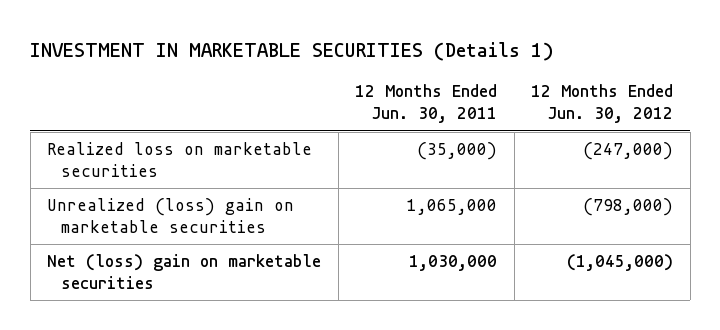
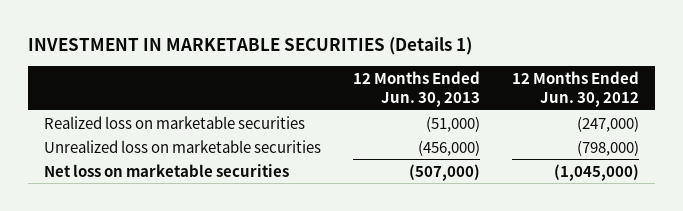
- | 12 Months Ended Jun. 30, 2011 | 12 Months Ended Jun. 30, 2012
+ | 12 Months Ended Jun. 30, 2013 | 12 Months Ended Jun. 30, 2012
- Unrealized (loss) gain on marketable securities | 1,065,000 | (798,000)
- Net (loss) gain on marketable securities | 1,030,000 | (1,045,000)
+ Unrealized loss on marketable securities | (456,000) | (798,000)
+ Net loss on marketable securities | (507,000) | (1,045,000)

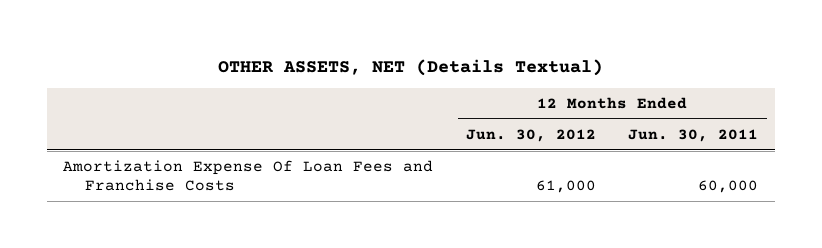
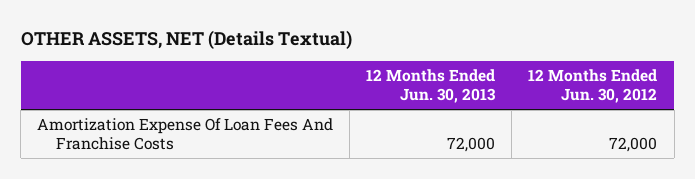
- | 12 Months Ended Jun. 30, 2012 | 12 Months Ended Jun. 30, 2011
+ | 12 Months Ended Jun. 30, 2013 | 12 Months Ended Jun. 30, 2012
- Amortization Expense Of Loan Fees and Franchise Costs | 61,000 | 60,000
+ Amortization Expense Of Loan Fees And Franchise Costs | 72,000 | 72,000

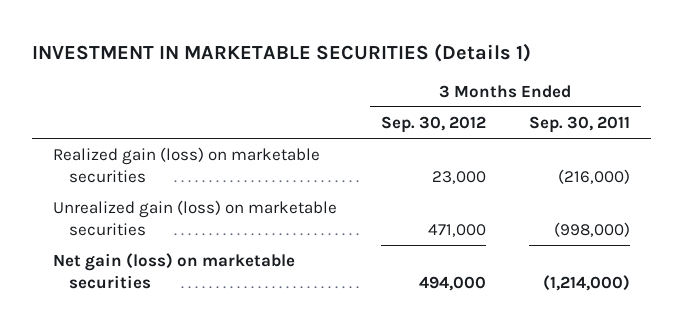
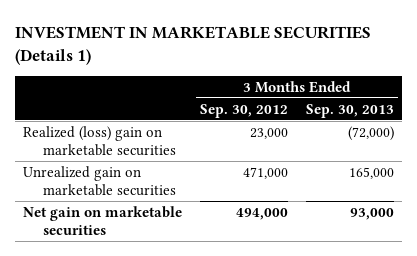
- | 3 Months Ended Sep. 30, 2012 | 3 Months Ended Sep. 30, 2011
+ | 3 Months Ended Sep. 30, 2012 | 3 Months Ended Sep. 30, 2013
- Realized gain (loss) on marketable securities | 23,000 | (216,000)
- Unrealized gain (loss) on marketable securities | 471,000 | (998,000)
- Net gain (loss) on marketable securities | 494,000 | (1,214,000)
+ Realized (loss) gain on marketable securities | 23,000 | (72,000)
+ Unrealized gain on marketable securities | 471,000 | 165,000
+ Net gain on marketable securities | 494,000 | 93,000

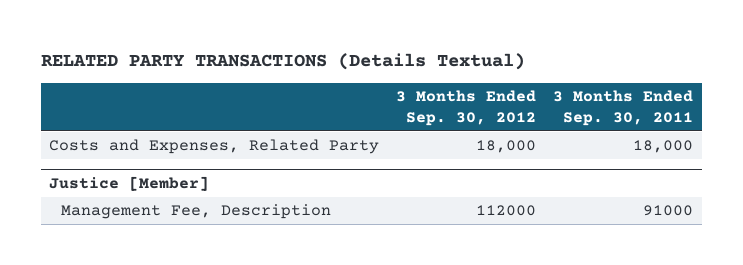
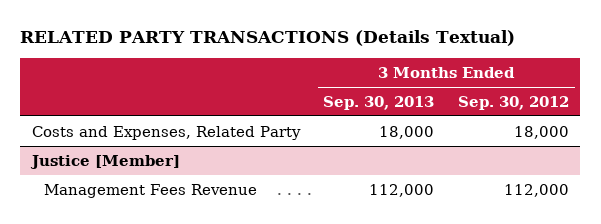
- | 3 Months Ended Sep. 30, 2012 | 3 Months Ended Sep. 30, 2011
+ | 3 Months Ended Sep. 30, 2013 | 3 Months Ended Sep. 30, 2012
@ Justice [Member]
- Management Fee, Description | 112000 | 91000
+ Management Fees Revenue | 112,000 | 112,000

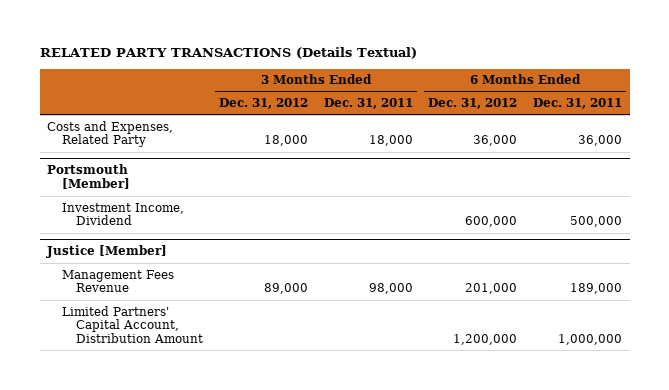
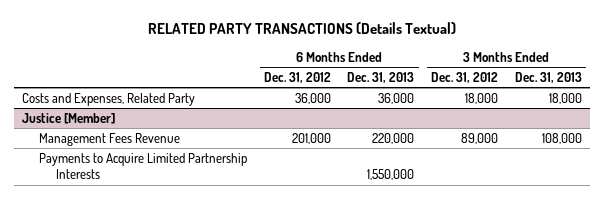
- | 3 Months Ended Dec. 31, 2012 | 3 Months Ended Dec. 31, 2011 | 6 Months Ended Dec. 31, 2012 | 6 Months Ended Dec. 31, 2011
+ | 6 Months Ended Dec. 31, 2012 | 6 Months Ended Dec. 31, 2013 | 3 Months Ended Dec. 31, 2012 | 3 Months Ended Dec. 31, 2013
- Portsmouth [Member]
- Investment Income, Dividend | | | 600,000 | 500,000
@ Justice [Member]
- Limited Partners' Capital Account, Distribution Amount | | | 1,200,000 | 1,000,000
+ Payments to Acquire Limited Partnership Interests | | 1,550,000 | |

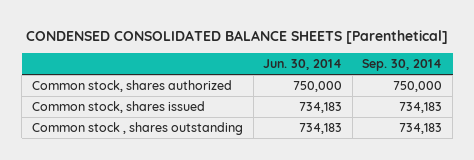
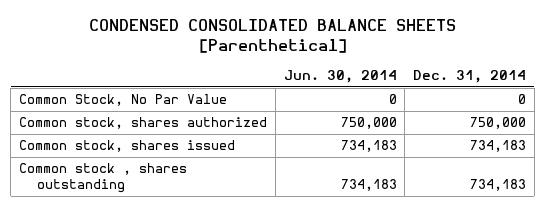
- | Jun. 30, 2014 | Sep. 30, 2014
+ | Jun. 30, 2014 | Dec. 31, 2014
+ Common Stock, No Par Value | 0 | 0

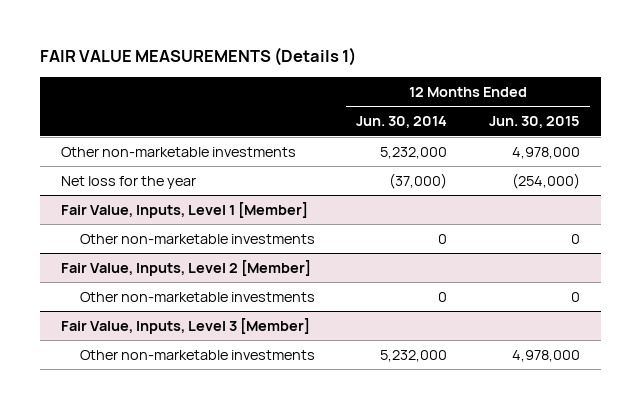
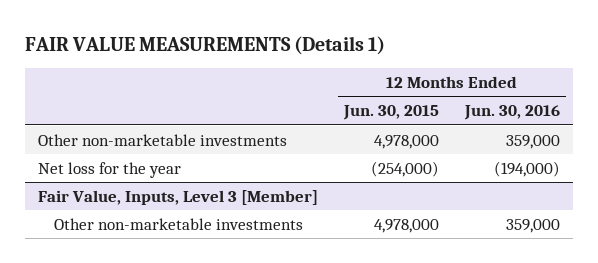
- | 12 Months Ended Jun. 30, 2014 | 12 Months Ended Jun. 30, 2015
+ | 12 Months Ended Jun. 30, 2015 | 12 Months Ended Jun. 30, 2016
- Fair Value, Inputs, Level 1 [Member]
- Other non-marketable investments | 0 | 0
- Fair Value, Inputs, Level 2 [Member]
- Other non-marketable investments | 0 | 0

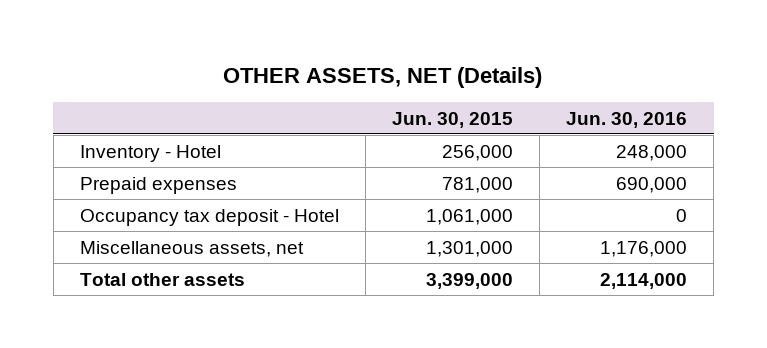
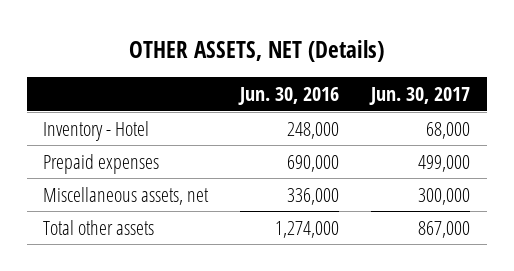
- | Jun. 30, 2015 | Jun. 30, 2016
+ | Jun. 30, 2016 | Jun. 30, 2017
- Occupancy tax deposit - Hotel | 1,061,000 | 0
- Miscellaneous assets, net | 1,301,000 | 1,176,000
- Total other assets | 3,399,000 | 2,114,000
+ Miscellaneous assets, net | 336,000 | 300,000
+ Total other assets | 1,274,000 | 867,000

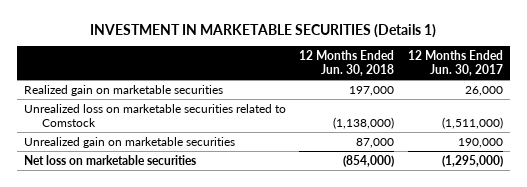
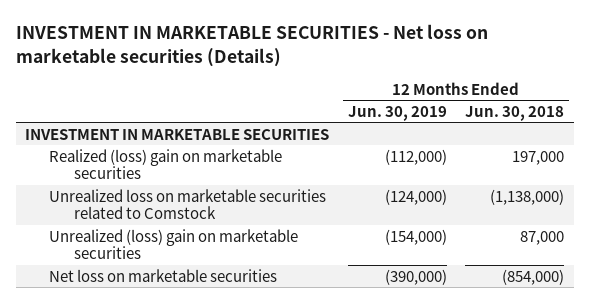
- INVESTMENT IN MARKETABLE SECURITIES (Details 1)
+ INVESTMENT IN MARKETABLE SECURITIES - Net loss on marketable securities (Details)
- | 12 Months Ended Jun. 30, 2018 | 12 Months Ended Jun. 30, 2017
+ | 12 Months Ended Jun. 30, 2019 | 12 Months Ended Jun. 30, 2018
- Realized gain on marketable securities | 197,000 | 26,000
+ INVESTMENT IN MARKETABLE SECURITIES
+ Realized (loss) gain on marketable securities | (112,000) | 197,000
- Unrealized gain on marketable securities | 87,000 | 190,000
+ Unrealized (loss) gain on marketable securities | (154,000) | 87,000

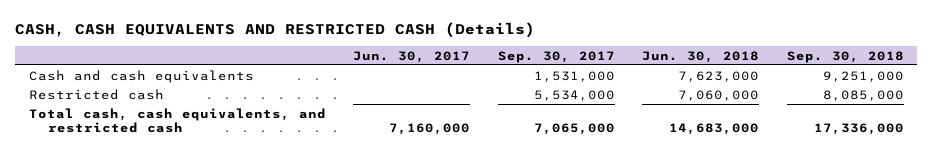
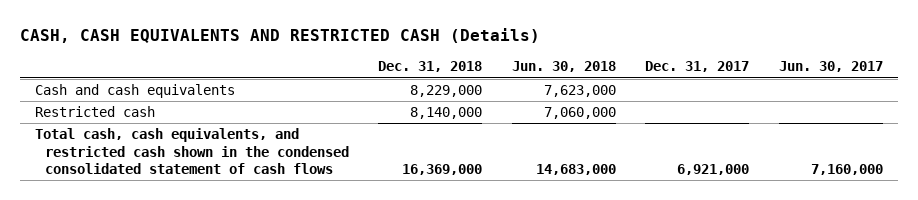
- | Jun. 30, 2017 | Sep. 30, 2017 | Jun. 30, 2018 | Sep. 30, 2018
+ | Dec. 31, 2018 | Jun. 30, 2018 | Dec. 31, 2017 | Jun. 30, 2017
- Total cash, cash equivalents, and restricted cash | 7,160,000 | 7,065,000 | 14,683,000 | 17,336,000
+ Total cash, cash equivalents, and restricted cash shown in the condensed consolidated statement of cash flows | 16,369,000 | 14,683,000 | 6,921,000 | 7,160,000

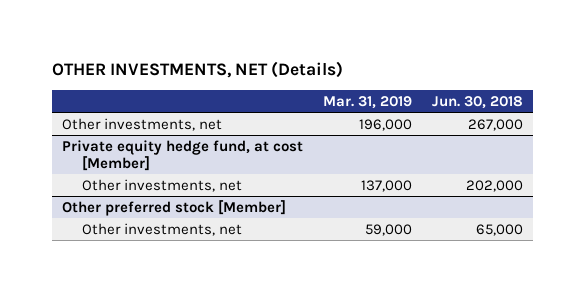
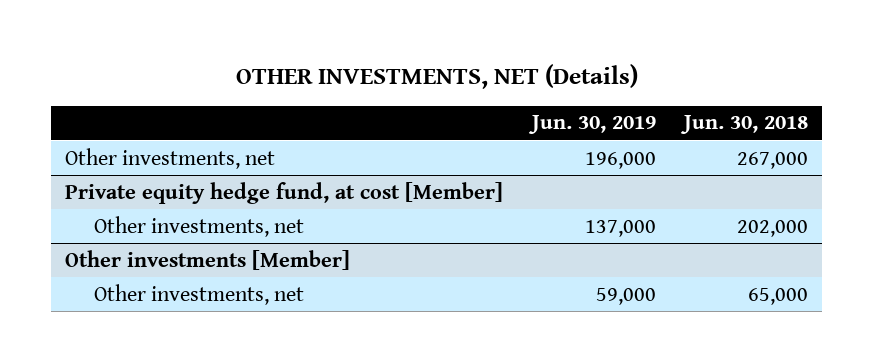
- | Mar. 31, 2019 | Jun. 30, 2018
+ | Jun. 30, 2019 | Jun. 30, 2018
- Other preferred stock [Member]
+ Other investments [Member]

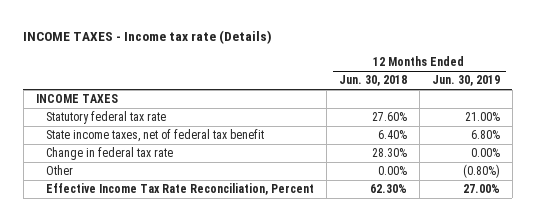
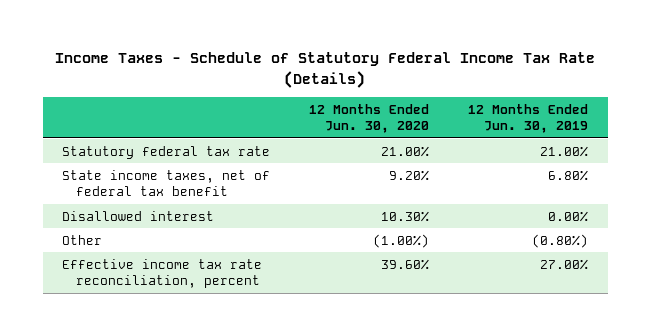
- INCOME TAXES - Income tax rate (Details)
+ Income Taxes - Schedule of Statutory Federal Income Tax Rate (Details)
- | 12 Months Ended Jun. 30, 2018 | 12 Months Ended Jun. 30, 2019
+ | 12 Months Ended Jun. 30, 2020 | 12 Months Ended Jun. 30, 2019
- INCOME TAXES
- Change in federal tax rate | 28.30% | 0.00%
+ Disallowed interest | 10.30% | 0.00%
- Effective Income Tax Rate Reconciliation, Percent | 62.30% | 27.00%
+ Effective income tax rate reconciliation, percent | 39.60% | 27.00%

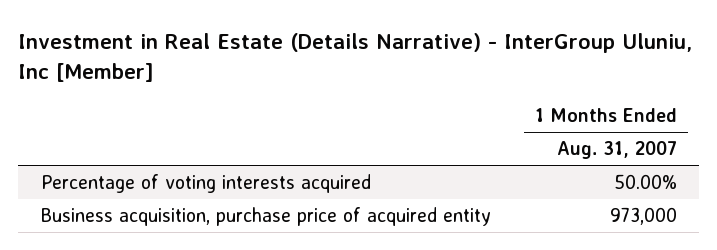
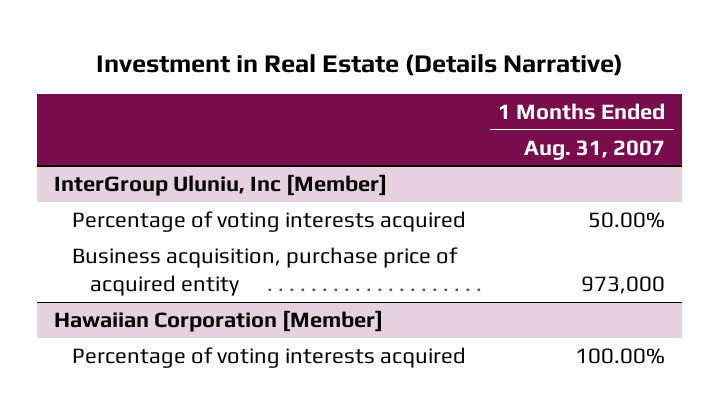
- Investment in Real Estate (Details Narrative) - InterGroup Uluniu, Inc [Member]
+ Investment in Real Estate (Details Narrative)
+ InterGroup Uluniu, Inc [Member]
+ Hawaiian Corporation [Member]
+ Percentage of voting interests acquired | 100.00%

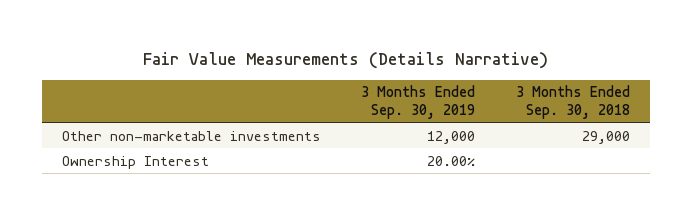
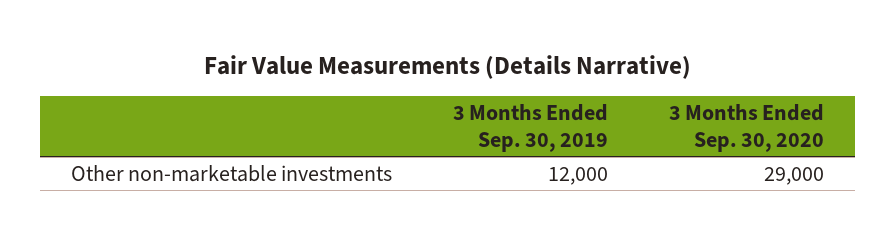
- | 3 Months Ended Sep. 30, 2019 | 3 Months Ended Sep. 30, 2018
+ | 3 Months Ended Sep. 30, 2019 | 3 Months Ended Sep. 30, 2020
- Ownership Interest | 20.00% |

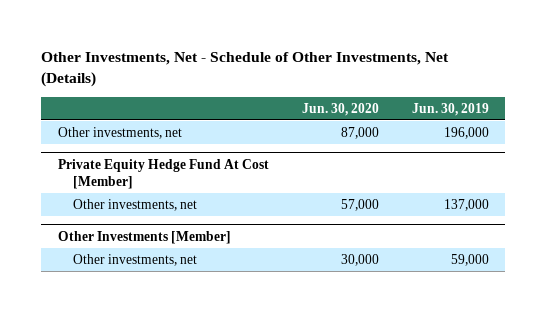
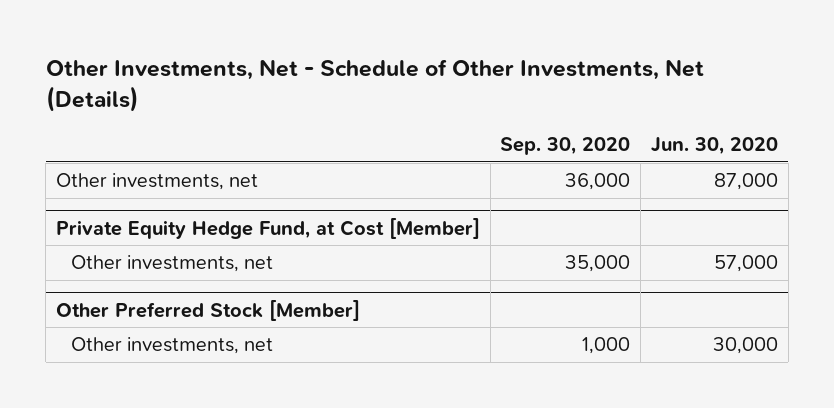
- | Jun. 30, 2020 | Jun. 30, 2019
+ | Sep. 30, 2020 | Jun. 30, 2020
- Private Equity Hedge Fund At Cost [Member]
+ Private Equity Hedge Fund, at Cost [Member]
- Other Investments [Member]
+ Other Preferred Stock [Member]

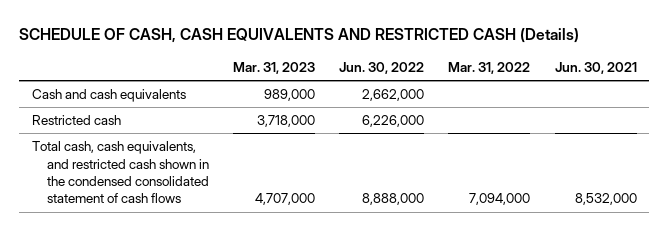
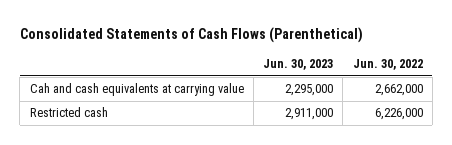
- SCHEDULE OF CASH, CASH EQUIVALENTS AND RESTRICTED CASH (Details)
+ Consolidated Statements of Cash Flows (Parenthetical)
- | Mar. 31, 2023 | Jun. 30, 2022 | Mar. 31, 2022 | Jun. 30, 2021
+ | Jun. 30, 2023 | Jun. 30, 2022
- Cash and cash equivalents | 989,000 | 2,662,000 | |
+ Cah and cash equivalents at carrying value | 2,295,000 | 2,662,000
- Total cash, cash equivalents, and restricted cash shown in the condensed consolidated statement of cash flows | 4,707,000 | 8,888,000 | 7,094,000 | 8,532,000

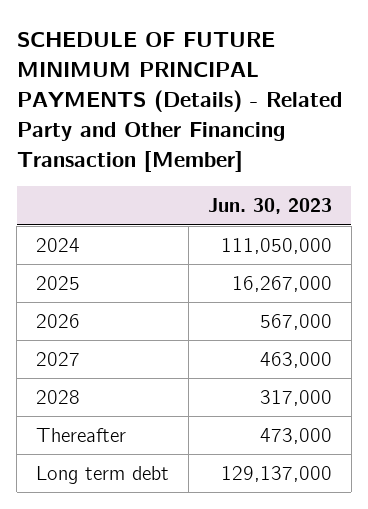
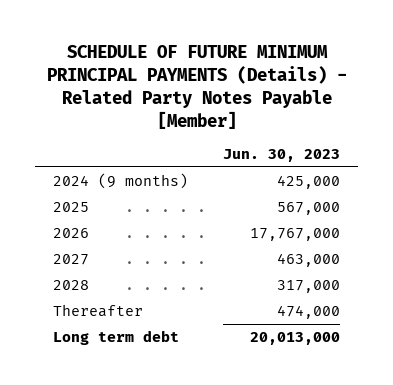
- SCHEDULE OF FUTURE MINIMUM PRINCIPAL PAYMENTS (Details) - Related Party and Other Financing Transaction [Member]
+ SCHEDULE OF FUTURE MINIMUM PRINCIPAL PAYMENTS (Details) - Related Party Notes Payable [Member]
- 2024 | 111,050,000
- 2025 | 16,267,000
- 2026 | 567,000
+ 2024 (9 months) | 425,000
+ 2025 | 567,000
+ 2026 | 17,767,000
- Thereafter | 473,000
- Long term debt | 129,137,000
+ Thereafter | 474,000
+ Long term debt | 20,013,000

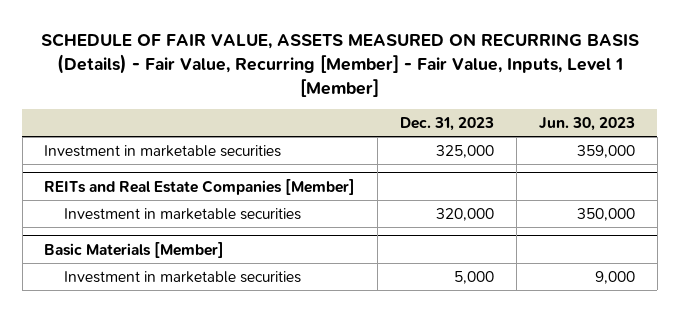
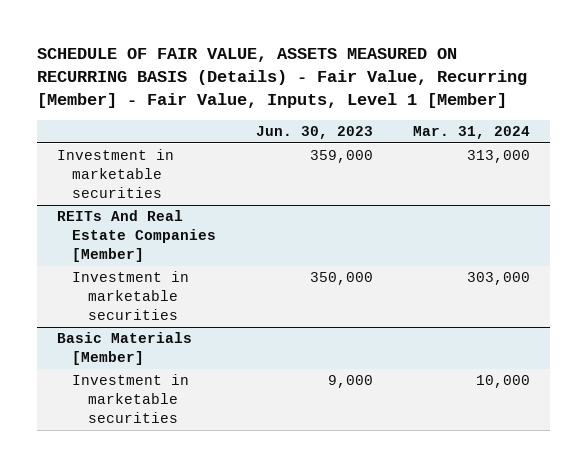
- | Dec. 31, 2023 | Jun. 30, 2023
+ | Jun. 30, 2023 | Mar. 31, 2024
- REITs and Real Estate Companies [Member]
+ REITs And Real Estate Companies [Member]

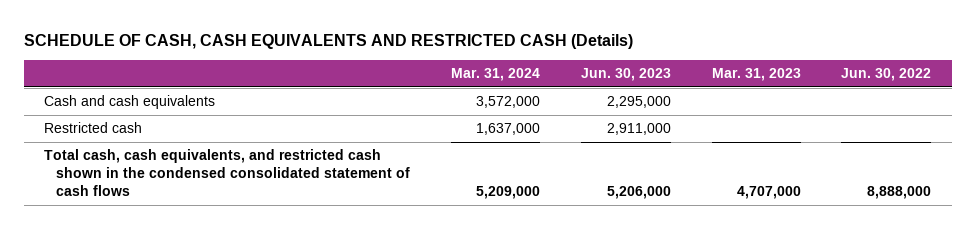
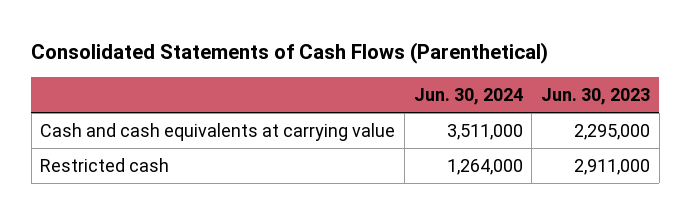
- SCHEDULE OF CASH, CASH EQUIVALENTS AND RESTRICTED CASH (Details)
+ Consolidated Statements of Cash Flows (Parenthetical)
- | Mar. 31, 2024 | Jun. 30, 2023 | Mar. 31, 2023 | Jun. 30, 2022
+ | Jun. 30, 2024 | Jun. 30, 2023
- Cash and cash equivalents | 3,572,000 | 2,295,000 | |
+ Cash and cash equivalents at carrying value | 3,511,000 | 2,295,000
- Total cash, cash equivalents, and restricted cash shown in the condensed consolidated statement of cash flows | 5,209,000 | 5,206,000 | 4,707,000 | 8,888,000

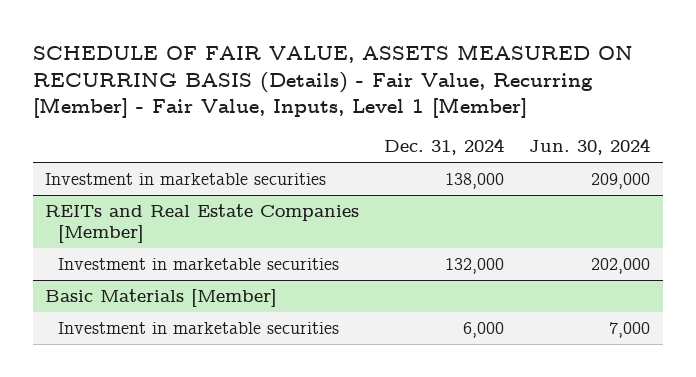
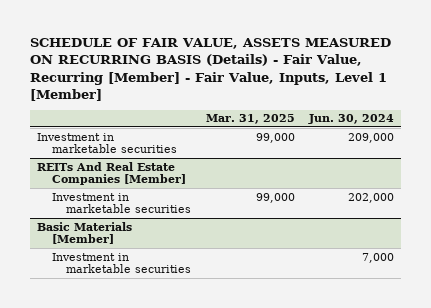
- | Dec. 31, 2024 | Jun. 30, 2024
+ | Mar. 31, 2025 | Jun. 30, 2024
- REITs and Real Estate Companies [Member]
+ REITs And Real Estate Companies [Member]

